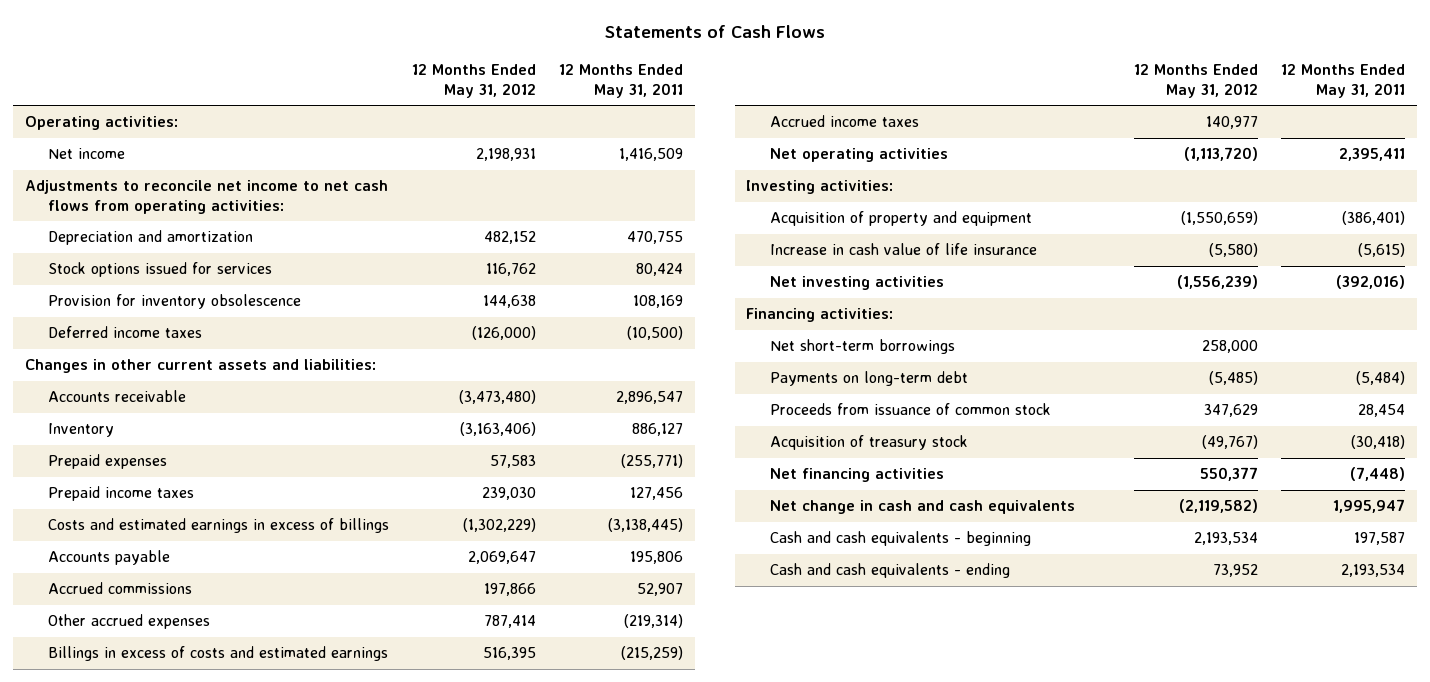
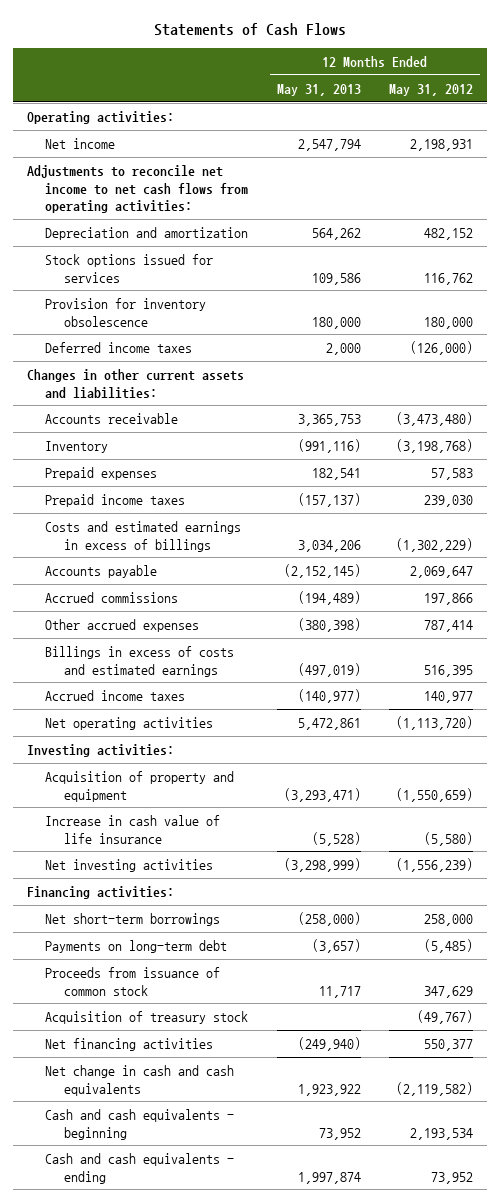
- | 12 Months Ended May 31, 2012 | 12 Months Ended May 31, 2011
+ | 12 Months Ended May 31, 2013 | 12 Months Ended May 31, 2012
- Provision for inventory obsolescence | 144,638 | 108,169
+ Provision for inventory obsolescence | 180,000 | 180,000
- Inventory | (3,163,406) | 886,127
+ Inventory | (991,116) | (3,198,768)

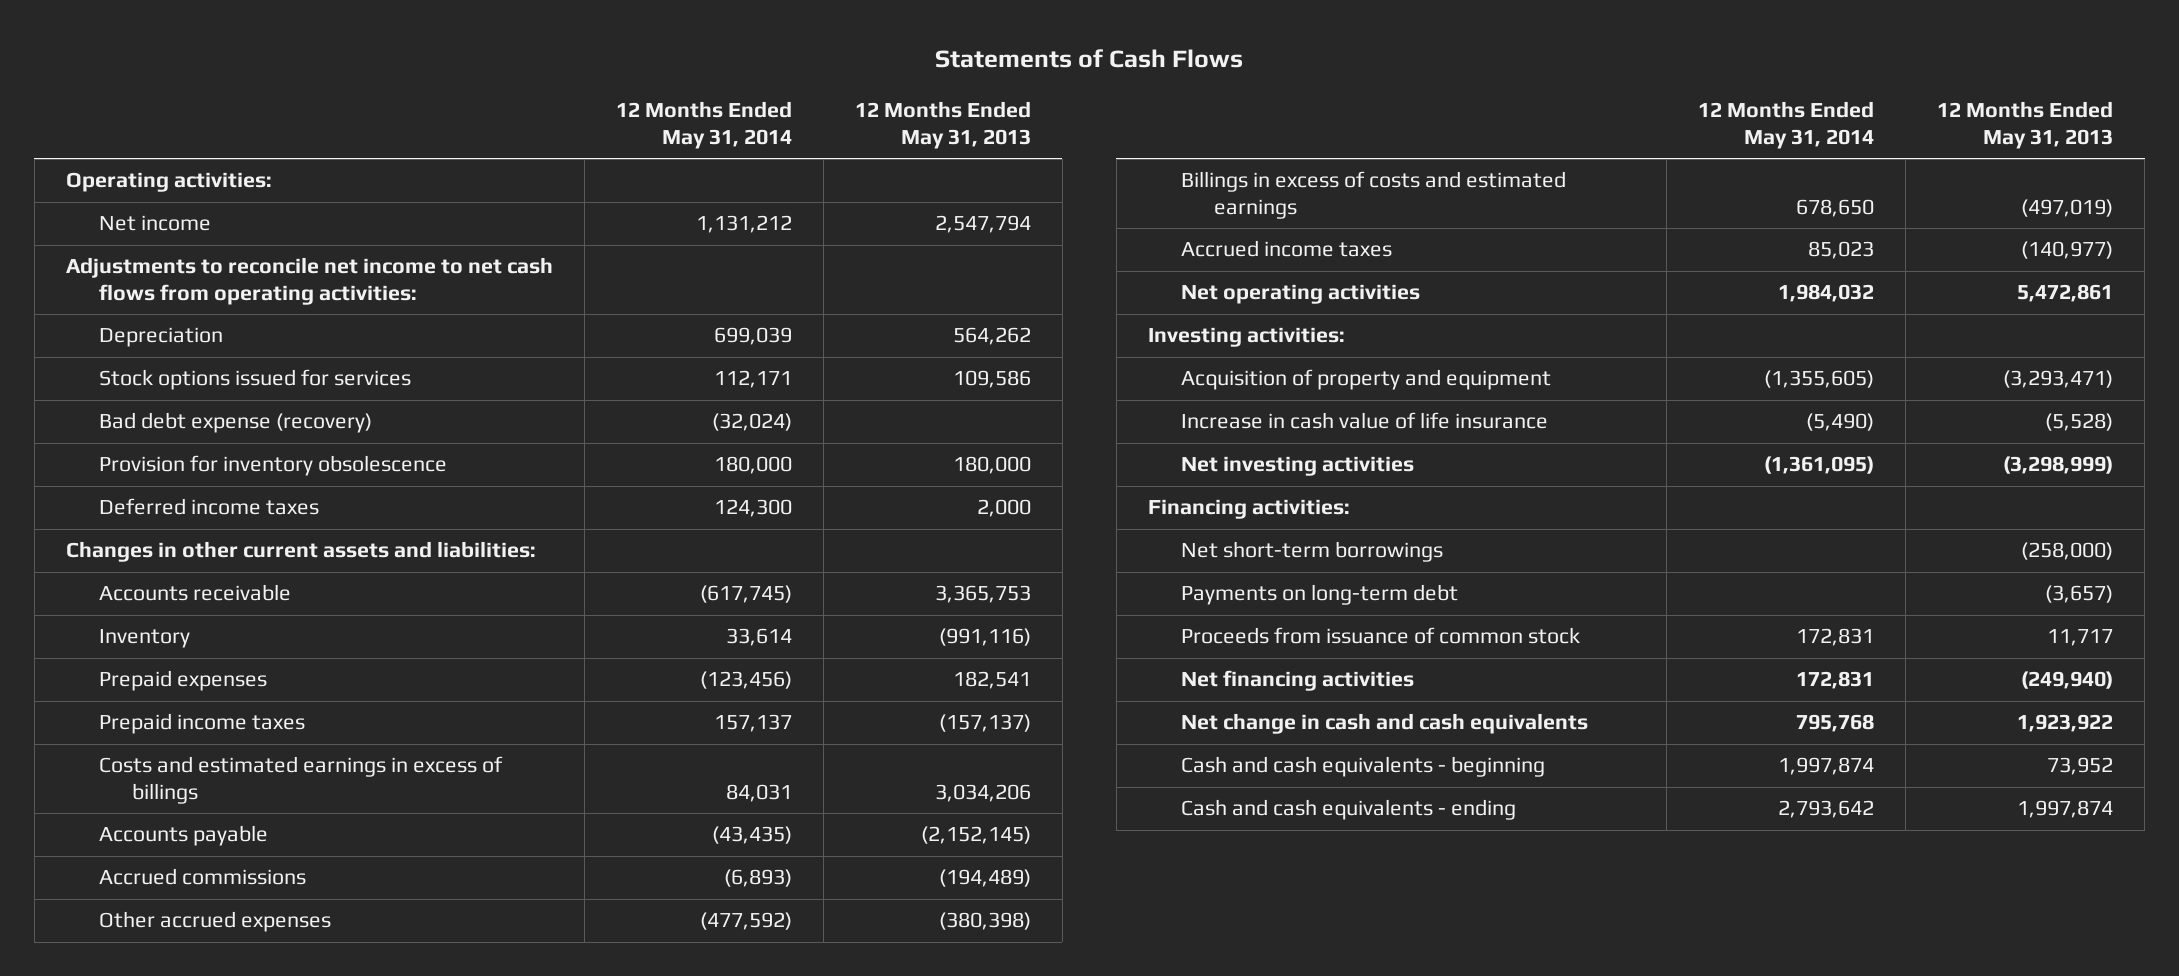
- | 12 Months Ended May 31, 2013 | 12 Months Ended May 31, 2012
+ | 12 Months Ended May 31, 2014 | 12 Months Ended May 31, 2013
- Depreciation and amortization | 564,262 | 482,152
+ Depreciation | 699,039 | 564,262
+ Bad debt expense (recovery) | (32,024) |
- Acquisition of treasury stock | | (49,767)

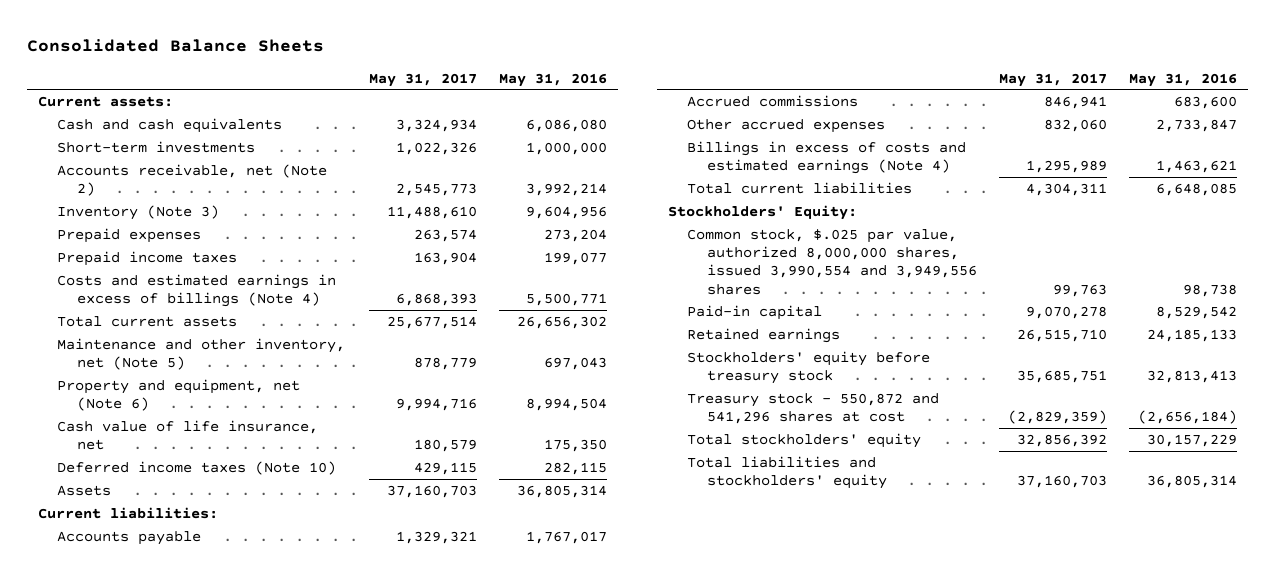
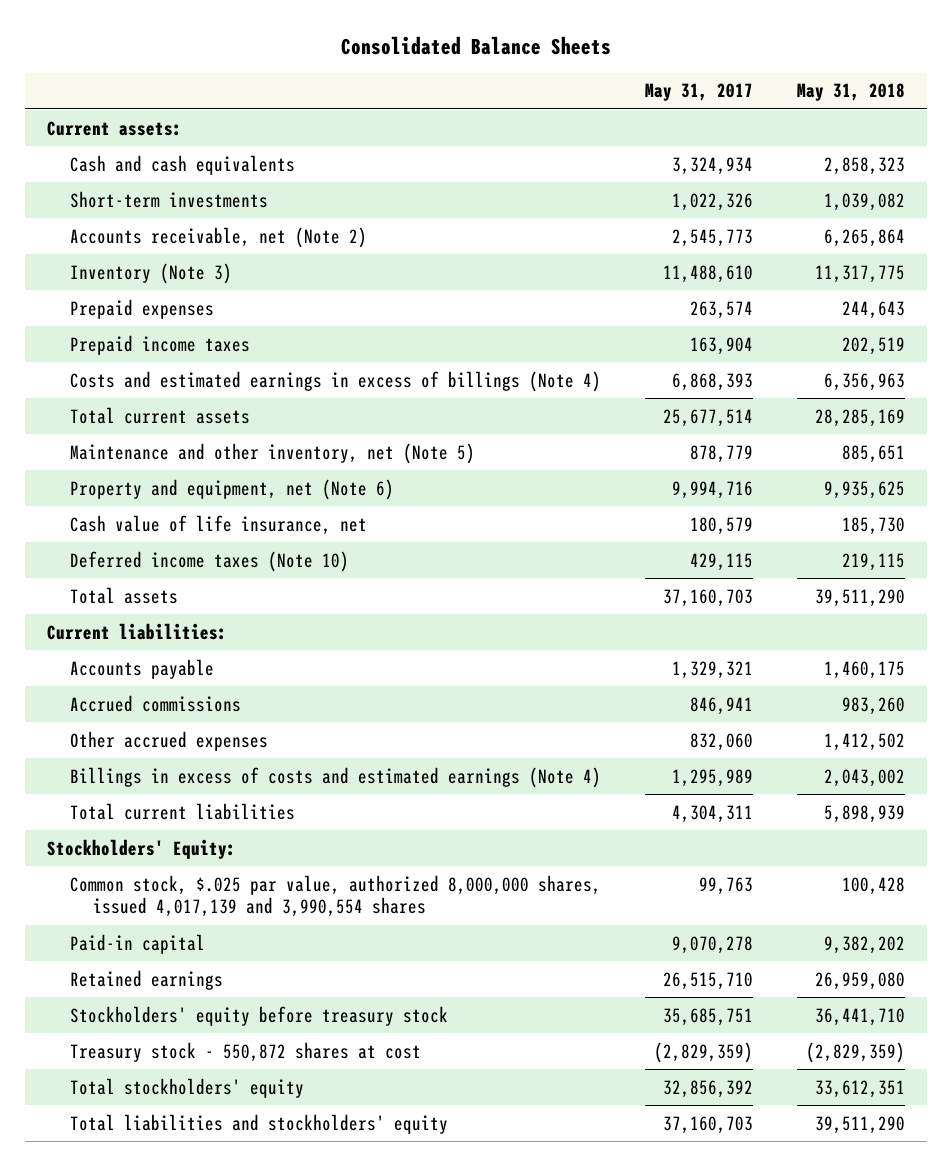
- | May 31, 2017 | May 31, 2016
+ | May 31, 2017 | May 31, 2018
- Assets | 37,160,703 | 36,805,314
+ Total assets | 37,160,703 | 39,511,290
- Common stock, $.025 par value, authorized 8,000,000 shares, issued 3,990,554 and 3,949,556 shares | 99,763 | 98,738
+ Common stock, $.025 par value, authorized 8,000,000 shares, issued 4,017,139 and 3,990,554 shares | 99,763 | 100,428
- Treasury stock - 550,872 and 541,296 shares at cost | (2,829,359) | (2,656,184)
+ Treasury stock - 550,872 shares at cost | (2,829,359) | (2,829,359)

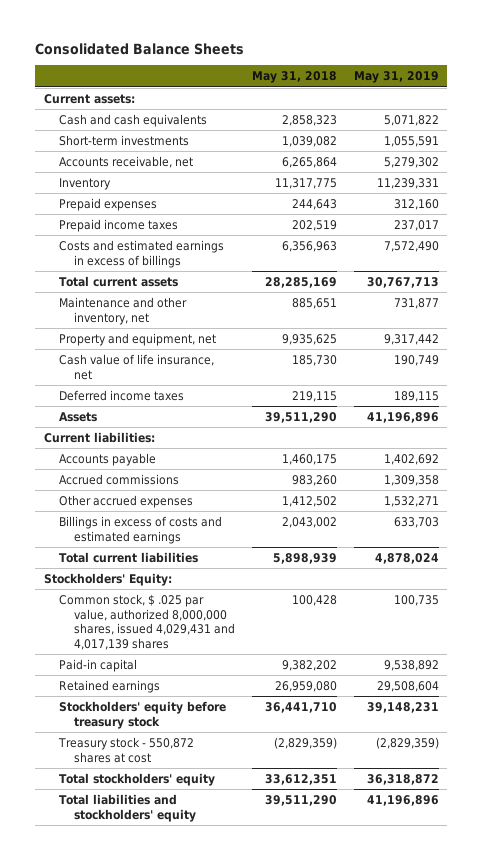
- | May 31, 2017 | May 31, 2018
+ | May 31, 2018 | May 31, 2019
- Accounts receivable, net (Note 2) | 2,545,773 | 6,265,864
- Inventory (Note 3) | 11,488,610 | 11,317,775
+ Accounts receivable, net | 6,265,864 | 5,279,302
+ Inventory | 11,317,775 | 11,239,331
- Costs and estimated earnings in excess of billings (Note 4) | 6,868,393 | 6,356,963
+ Costs and estimated earnings in excess of billings | 6,356,963 | 7,572,490
- Maintenance and other inventory, net (Note 5) | 878,779 | 885,651
- Property and equipment, net (Note 6) | 9,994,716 | 9,935,625
+ Maintenance and other inventory, net | 885,651 | 731,877
+ Property and equipment, net | 9,935,625 | 9,317,442
- Deferred income taxes (Note 10) | 429,115 | 219,115
- Total assets | 37,160,703 | 39,511,290
+ Deferred income taxes | 219,115 | 189,115
+ Assets | 39,511,290 | 41,196,896
- Billings in excess of costs and estimated earnings (Note 4) | 1,295,989 | 2,043,002
+ Billings in excess of costs and estimated earnings | 2,043,002 | 633,703
- Common stock, $.025 par value, authorized 8,000,000 shares, issued 4,017,139 and 3,990,554 shares | 99,763 | 100,428
+ Common stock, $ .025 par value, authorized 8,000,000 shares, issued 4,029,431 and 4,017,139 shares | 100,428 | 100,735

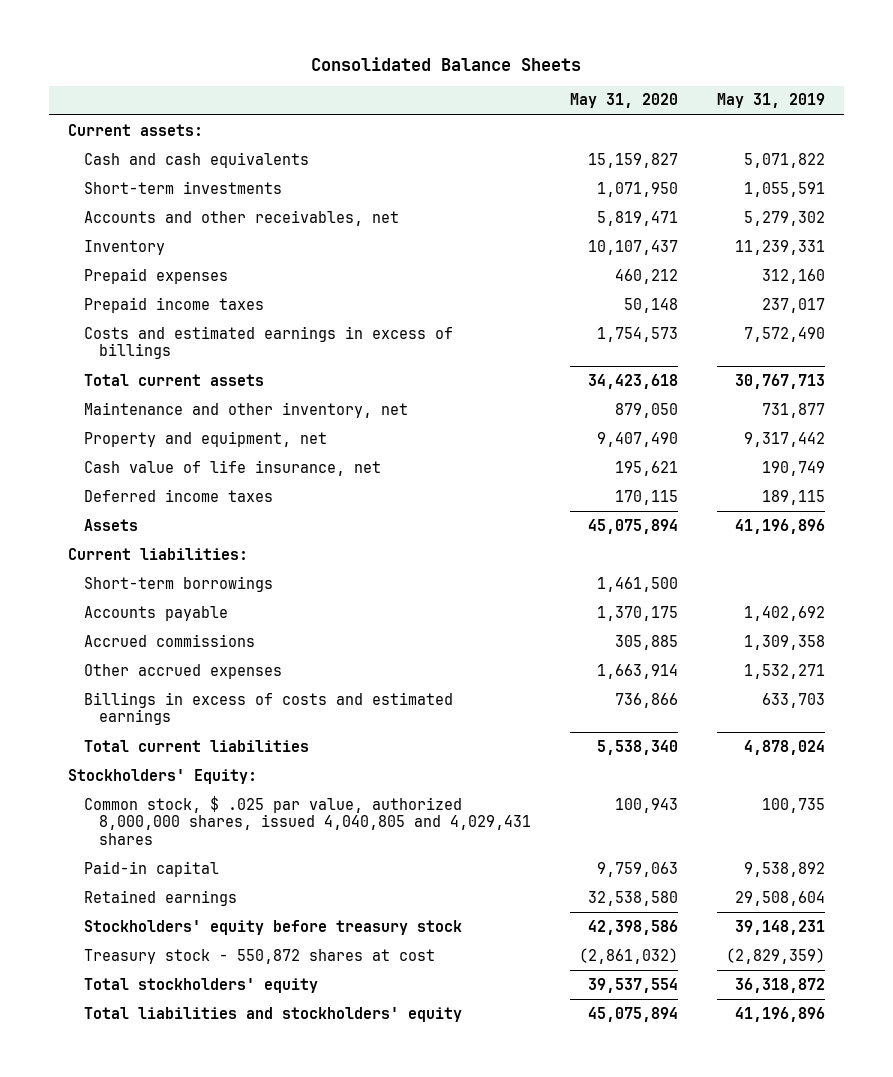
- | May 31, 2018 | May 31, 2019
+ | May 31, 2020 | May 31, 2019
- Accounts receivable, net | 6,265,864 | 5,279,302
+ Accounts and other receivables, net | 5,819,471 | 5,279,302
+ Short-term borrowings | 1,461,500 |
- Common stock, $ .025 par value, authorized 8,000,000 shares, issued 4,029,431 and 4,017,139 shares | 100,428 | 100,735
+ Common stock, $ .025 par value, authorized 8,000,000 shares, issued 4,040,805 and 4,029,431 shares | 100,943 | 100,735

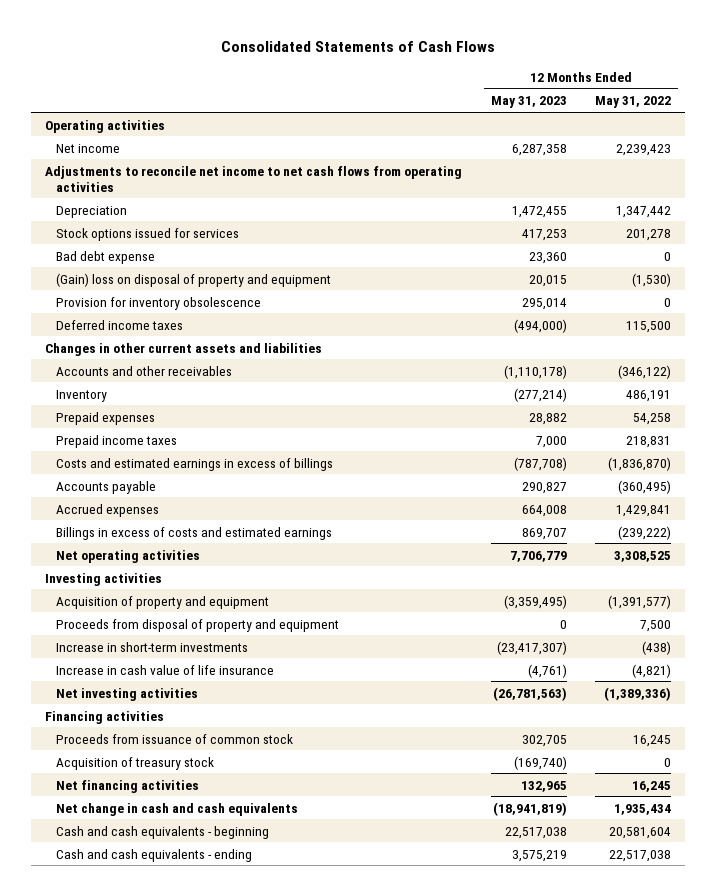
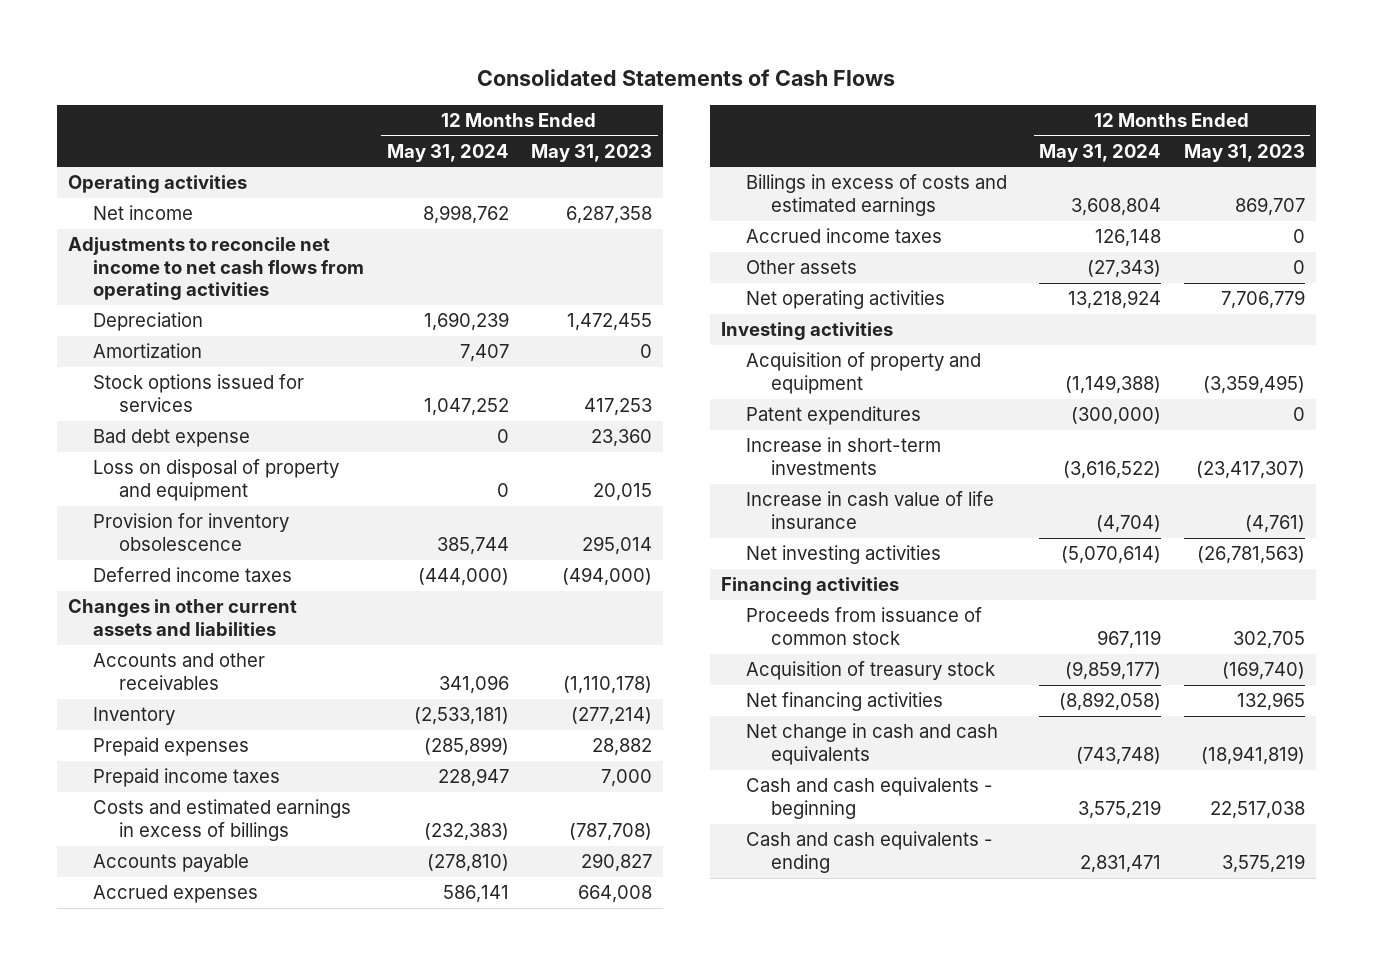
- | 12 Months Ended May 31, 2023 | 12 Months Ended May 31, 2022
+ | 12 Months Ended May 31, 2024 | 12 Months Ended May 31, 2023
+ Amortization | 7,407 | 0
- (Gain) loss on disposal of property and equipment | 20,015 | (1,530)
+ Loss on disposal of property and equipment | 0 | 20,015
+ Accrued income taxes | 126,148 | 0
+ Other assets | (27,343) | 0
- Proceeds from disposal of property and equipment | 0 | 7,500
+ Patent expenditures | (300,000) | 0

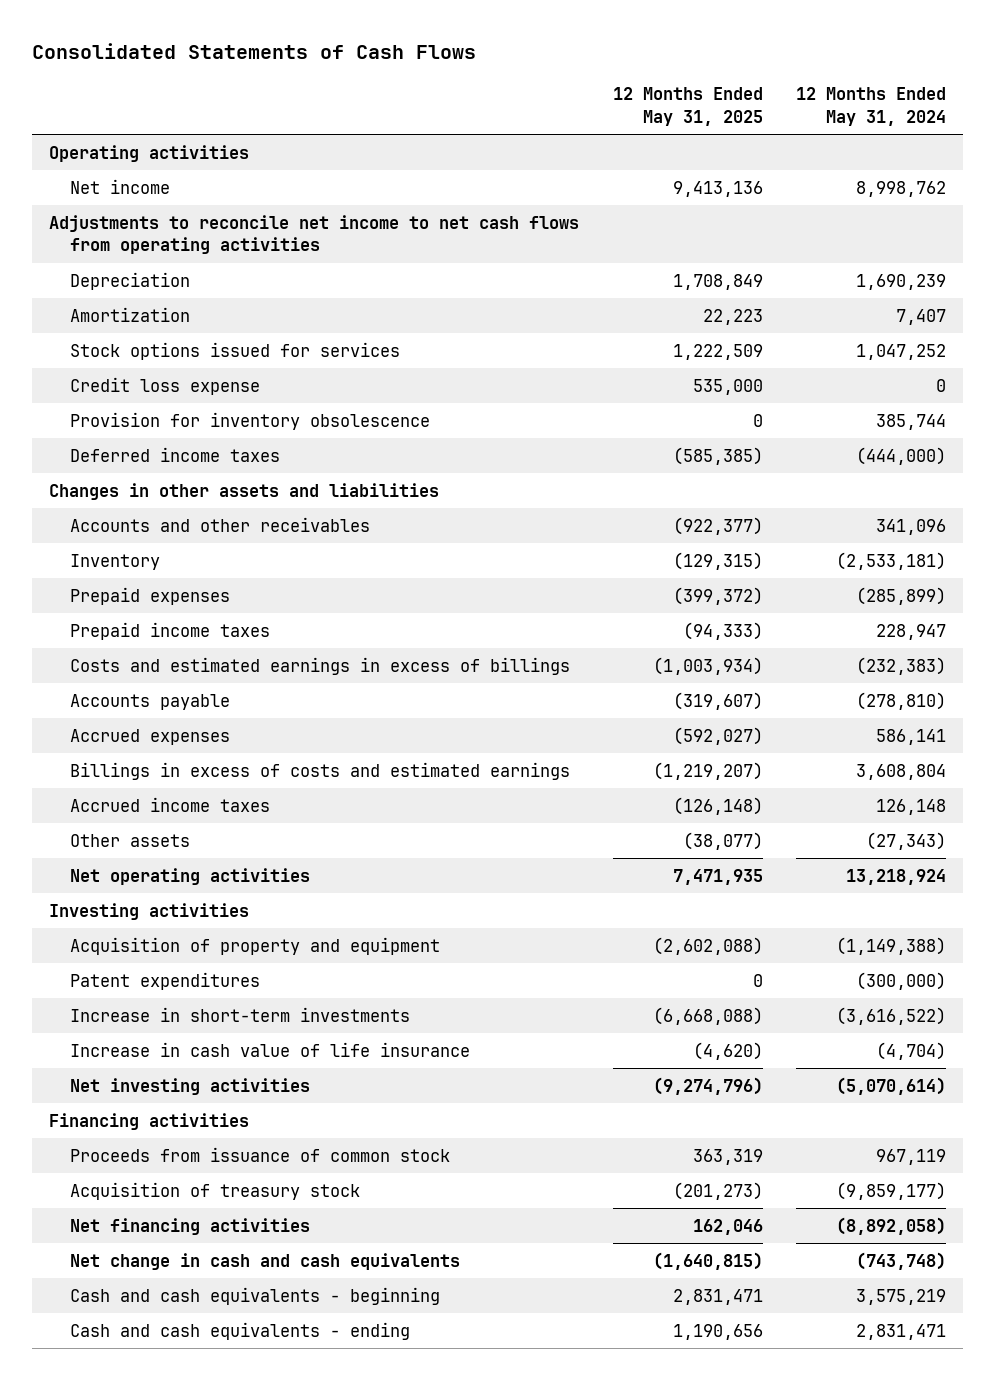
- | 12 Months Ended May 31, 2024 | 12 Months Ended May 31, 2023
+ | 12 Months Ended May 31, 2025 | 12 Months Ended May 31, 2024
- Bad debt expense | 0 | 23,360
- Loss on disposal of property and equipment | 0 | 20,015
+ Credit loss expense | 535,000 | 0
- Changes in other current assets and liabilities
+ Changes in other assets and liabilities

